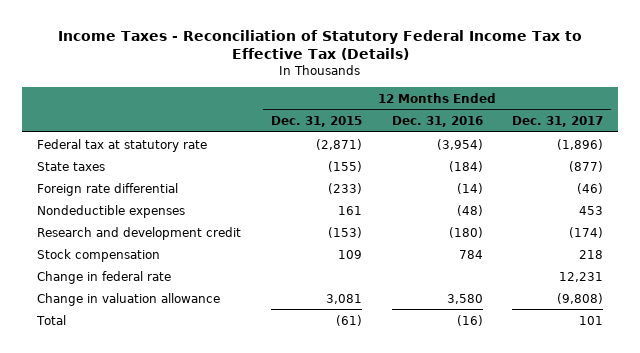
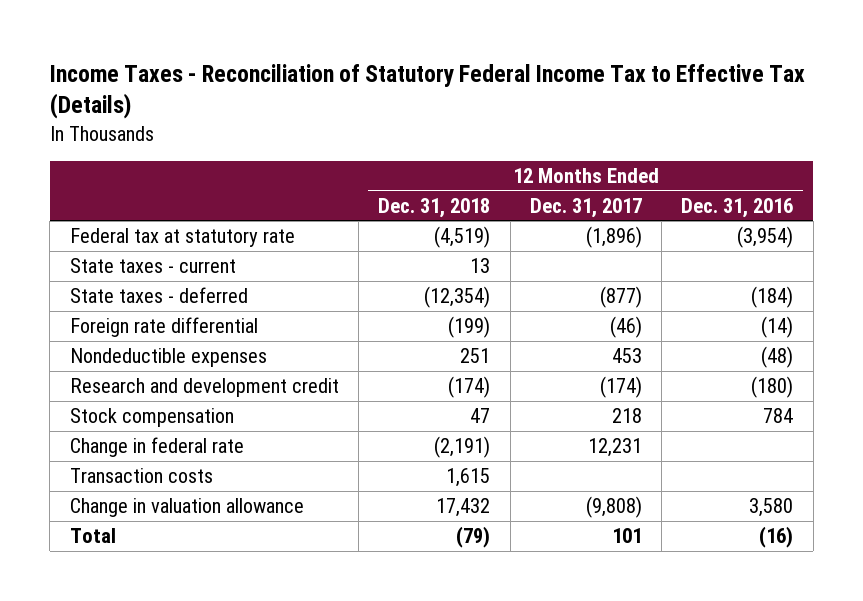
- | 12 Months Ended Dec. 31, 2015 | 12 Months Ended Dec. 31, 2016 | 12 Months Ended Dec. 31, 2017
+ | 12 Months Ended Dec. 31, 2018 | 12 Months Ended Dec. 31, 2017 | 12 Months Ended Dec. 31, 2016
- State taxes | (155) | (184) | (877)
+ State taxes - current | 13 | |
+ State taxes - deferred | (12,354) | (877) | (184)
+ Transaction costs | 1,615 | |

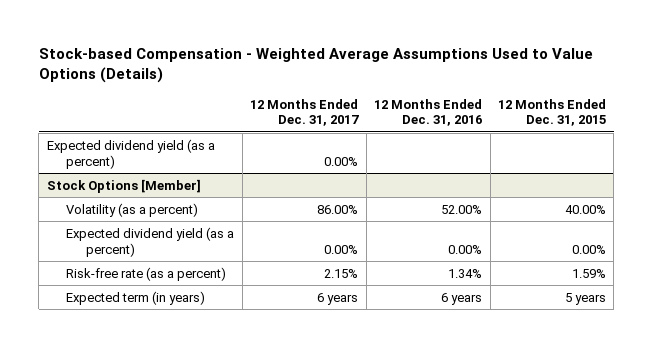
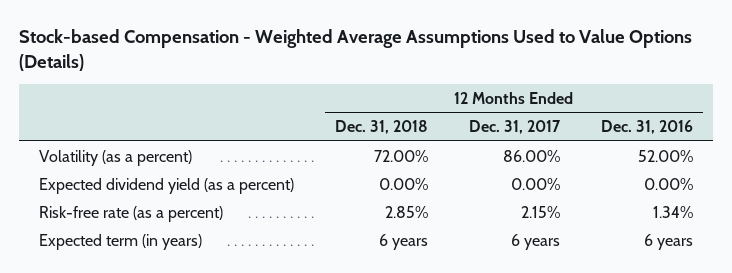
- | 12 Months Ended Dec. 31, 2017 | 12 Months Ended Dec. 31, 2016 | 12 Months Ended Dec. 31, 2015
+ | 12 Months Ended Dec. 31, 2018 | 12 Months Ended Dec. 31, 2017 | 12 Months Ended Dec. 31, 2016
- Expected dividend yield (as a percent) | 0.00% | |
- Stock Options [Member]

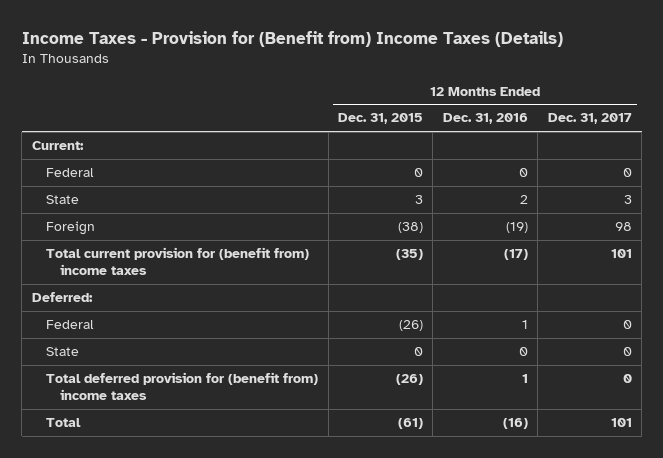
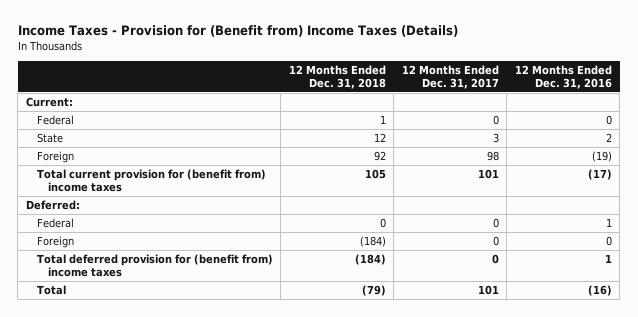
- | 12 Months Ended Dec. 31, 2015 | 12 Months Ended Dec. 31, 2016 | 12 Months Ended Dec. 31, 2017
+ | 12 Months Ended Dec. 31, 2018 | 12 Months Ended Dec. 31, 2017 | 12 Months Ended Dec. 31, 2016
- State | 0 | 0 | 0
+ Foreign | (184) | 0 | 0

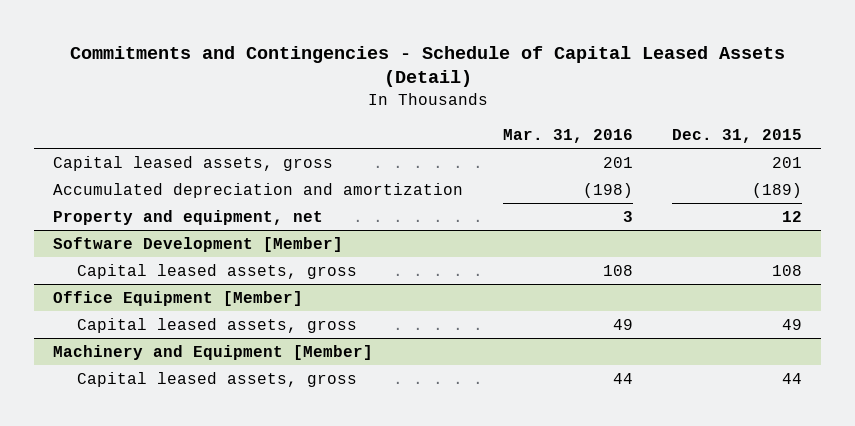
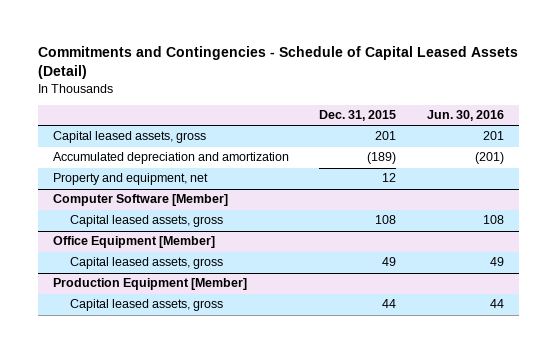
- | Mar. 31, 2016 | Dec. 31, 2015
+ | Dec. 31, 2015 | Jun. 30, 2016
- Software Development [Member]
+ Computer Software [Member]
- Machinery and Equipment [Member]
+ Production Equipment [Member]

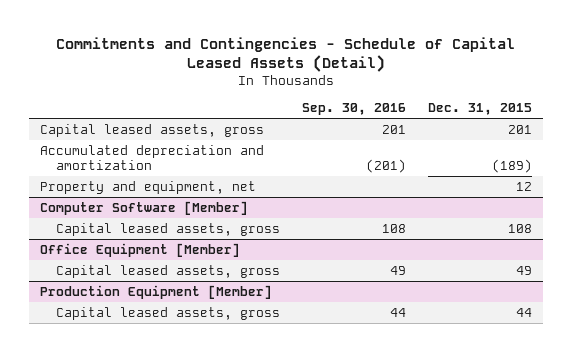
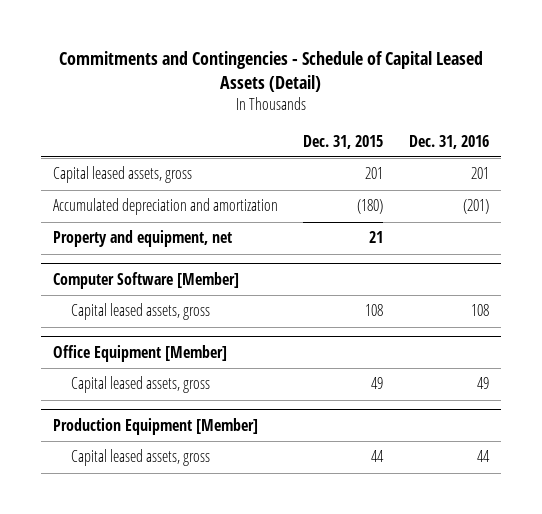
- | Sep. 30, 2016 | Dec. 31, 2015
+ | Dec. 31, 2015 | Dec. 31, 2016
- Accumulated depreciation and amortization | (201) | (189)
- Property and equipment, net | | 12
+ Accumulated depreciation and amortization | (180) | (201)
+ Property and equipment, net | 21 |

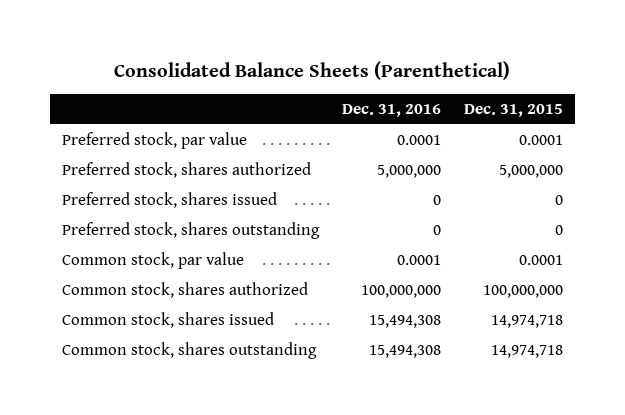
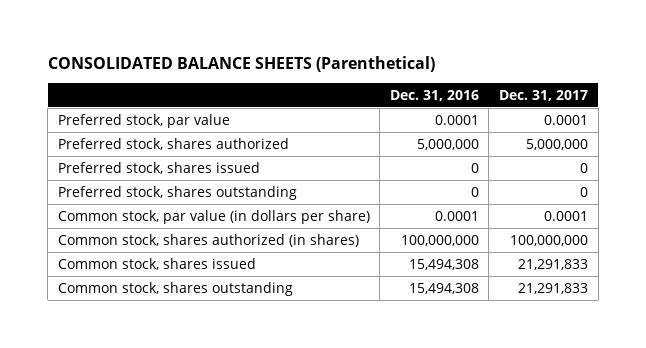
- Consolidated Balance Sheets (Parenthetical)
+ CONSOLIDATED BALANCE SHEETS (Parenthetical)
- | Dec. 31, 2016 | Dec. 31, 2015
+ | Dec. 31, 2016 | Dec. 31, 2017
- Common stock, par value | 0.0001 | 0.0001
- Common stock, shares authorized | 100,000,000 | 100,000,000
+ Common stock, par value (in dollars per share) | 0.0001 | 0.0001
+ Common stock, shares authorized (in shares) | 100,000,000 | 100,000,000

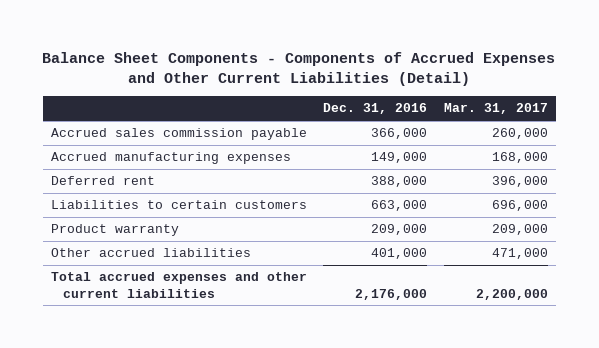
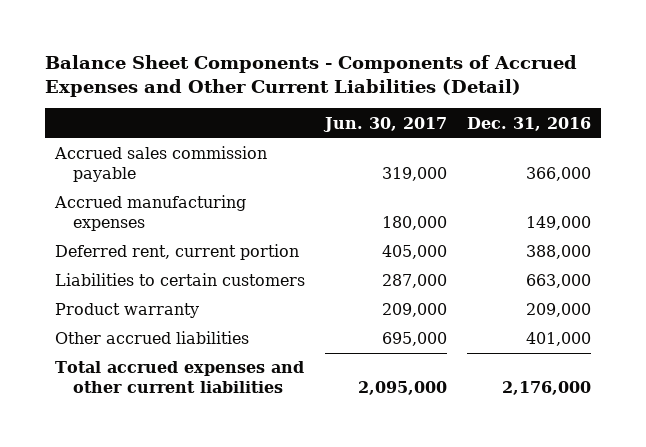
- | Dec. 31, 2016 | Mar. 31, 2017
+ | Jun. 30, 2017 | Dec. 31, 2016
- Deferred rent | 388,000 | 396,000
+ Deferred rent, current portion | 405,000 | 388,000

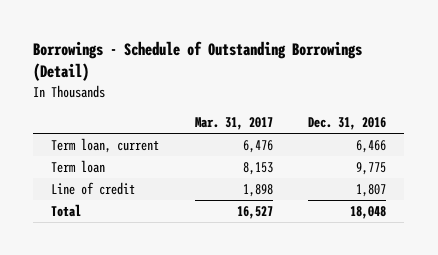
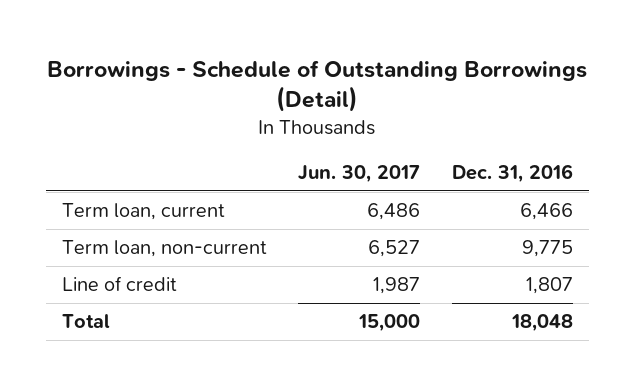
- | Mar. 31, 2017 | Dec. 31, 2016
+ | Jun. 30, 2017 | Dec. 31, 2016
- Term loan | 8,153 | 9,775
+ Term loan, non-current | 6,527 | 9,775

